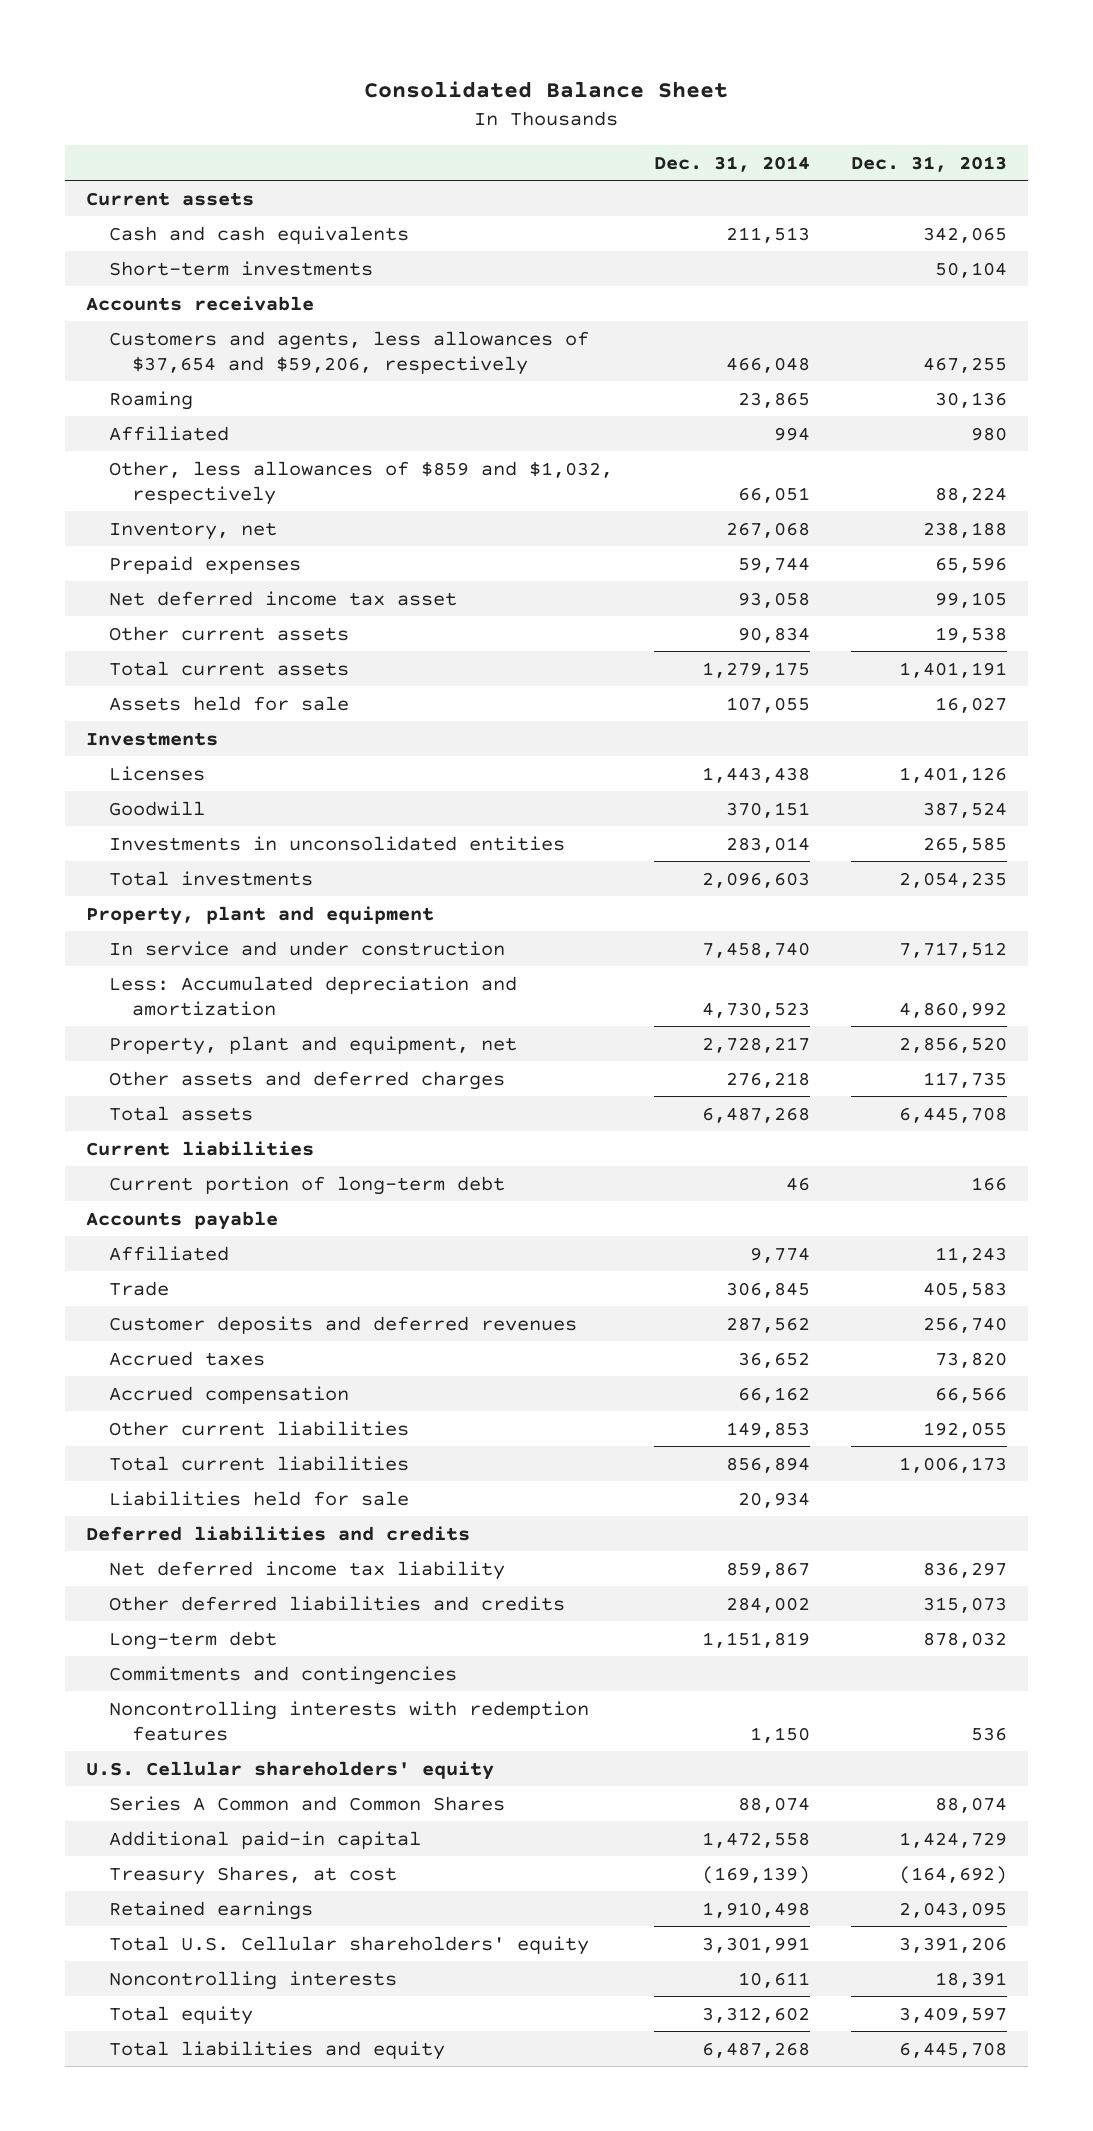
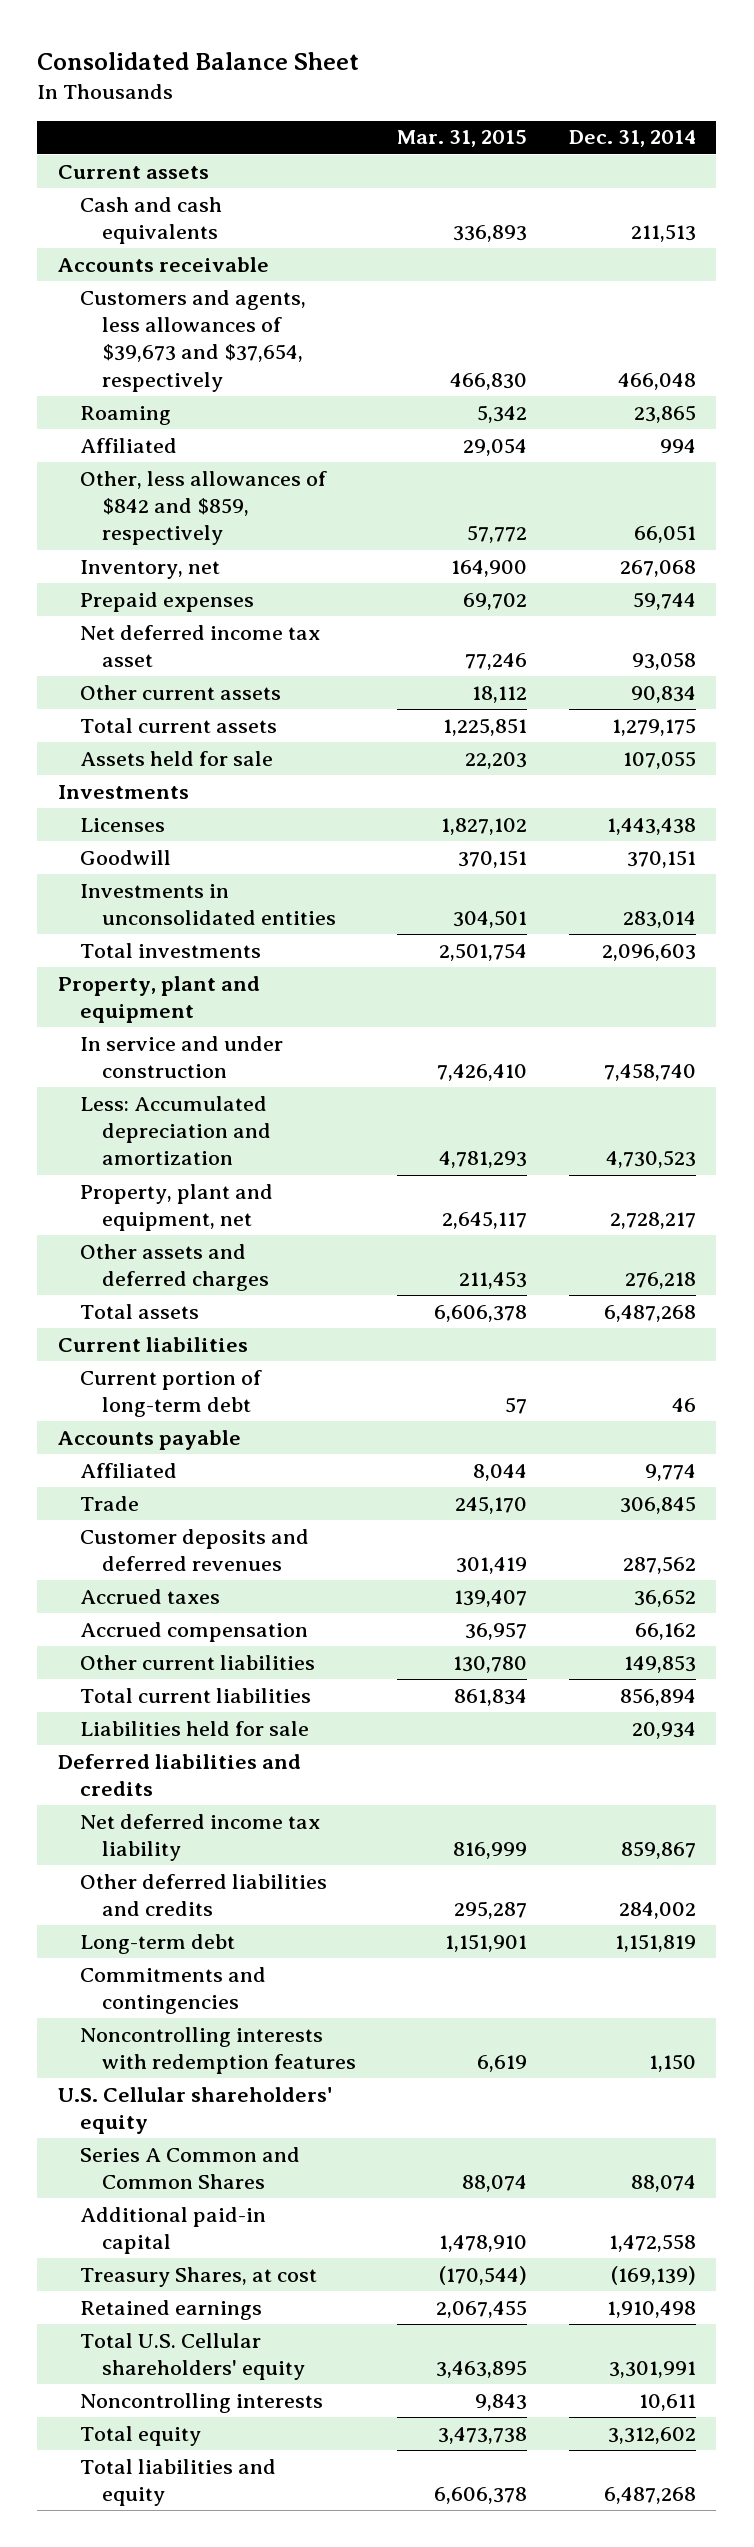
- | Dec. 31, 2014 | Dec. 31, 2013
+ | Mar. 31, 2015 | Dec. 31, 2014
- Short-term investments | | 50,104
- Customers and agents, less allowances of $37,654 and $59,206, respectively | 466,048 | 467,255
+ Customers and agents, less allowances of $39,673 and $37,654, respectively | 466,830 | 466,048
- Other, less allowances of $859 and $1,032, respectively | 66,051 | 88,224
+ Other, less allowances of $842 and $859, respectively | 57,772 | 66,051

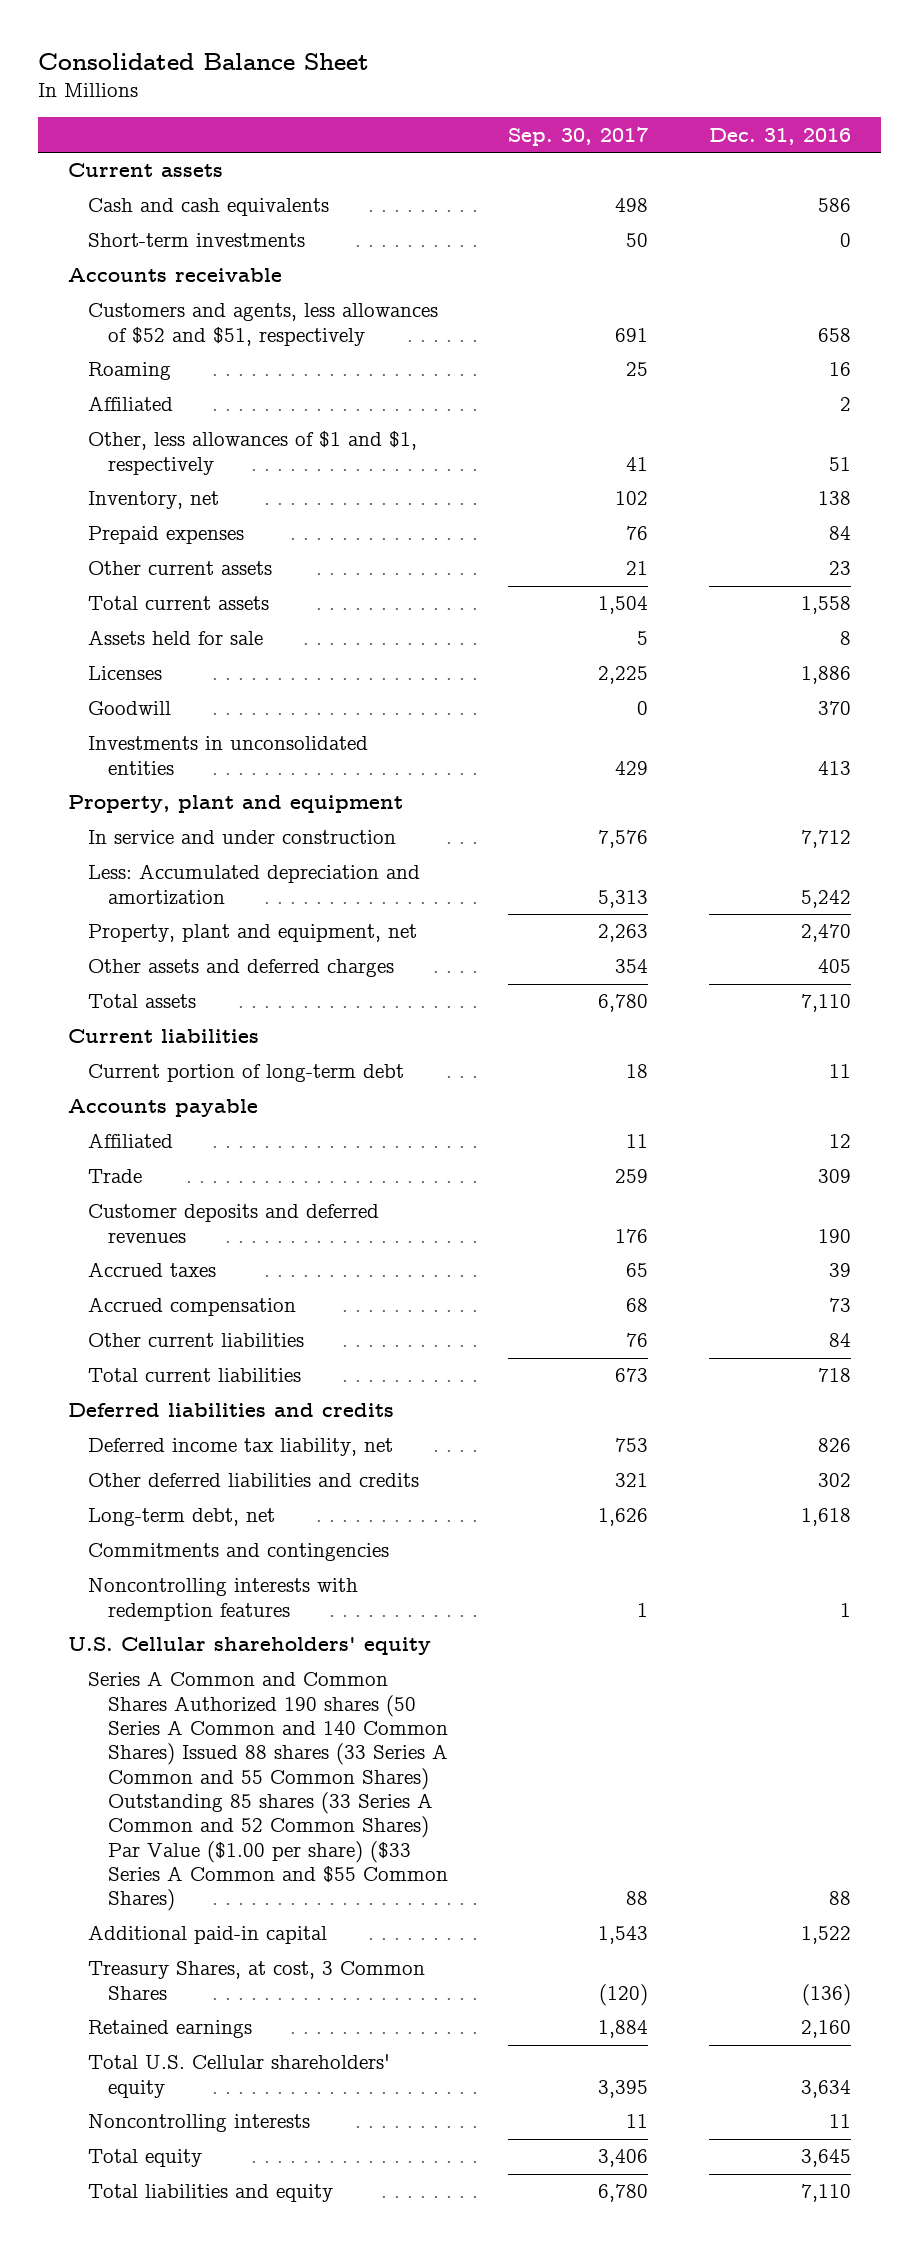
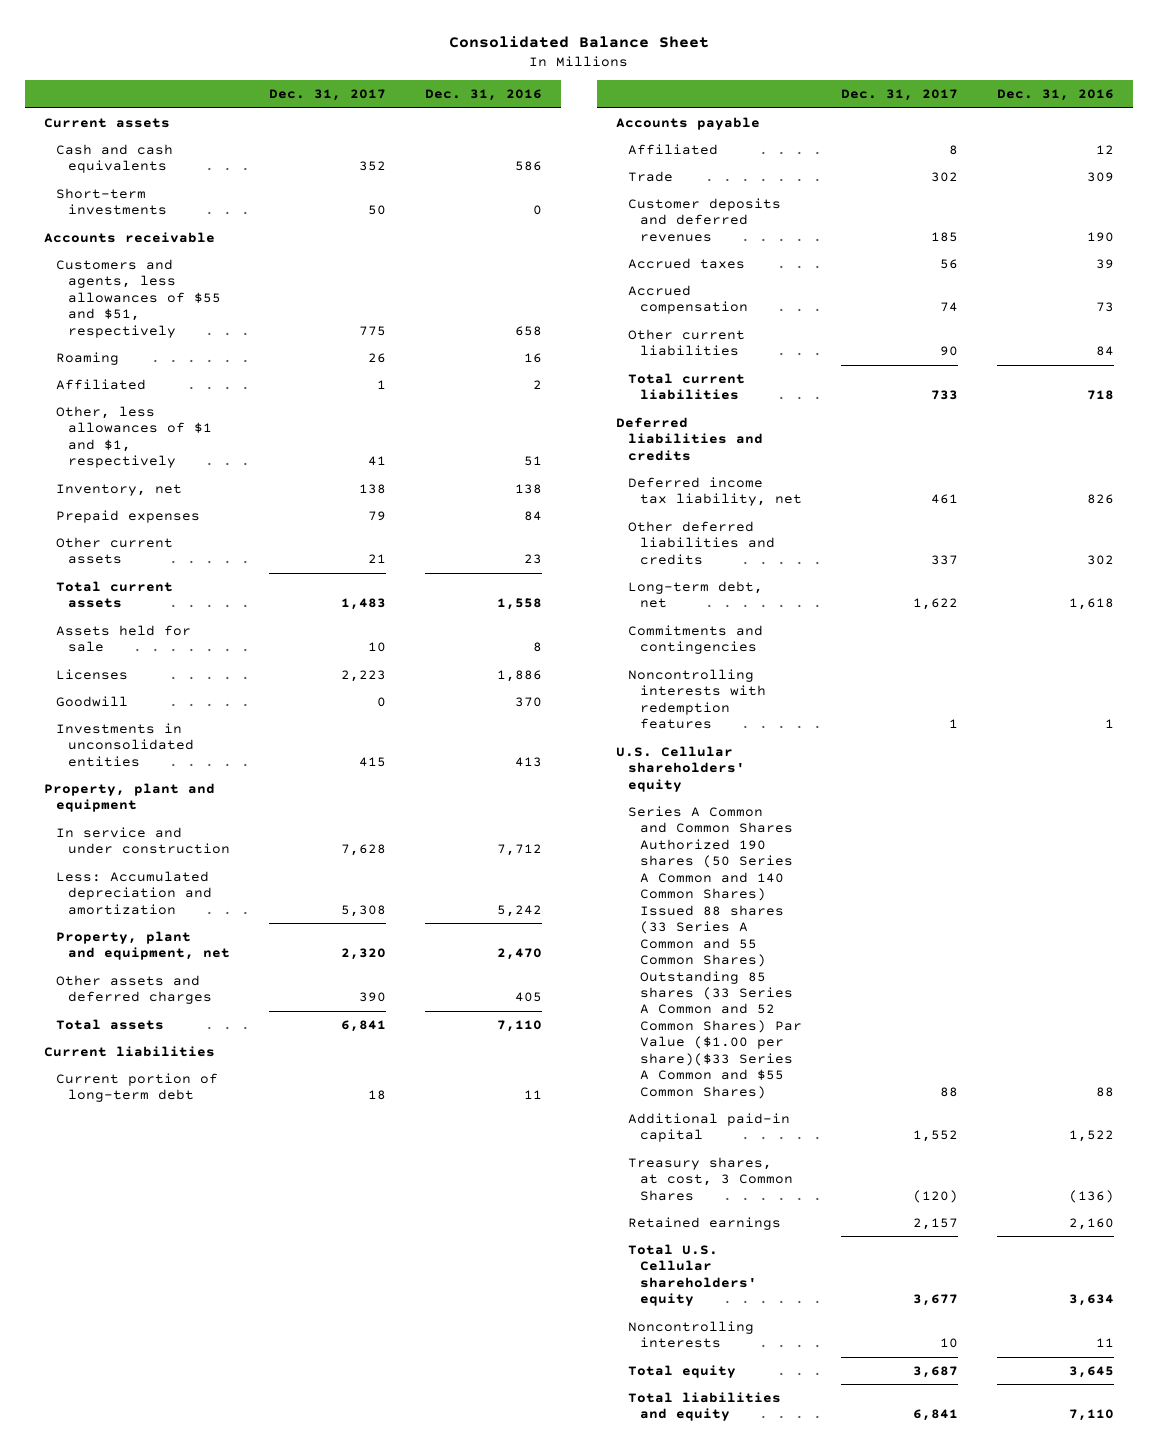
- | Sep. 30, 2017 | Dec. 31, 2016
+ | Dec. 31, 2017 | Dec. 31, 2016
- Customers and agents, less allowances of $52 and $51, respectively | 691 | 658
+ Customers and agents, less allowances of $55 and $51, respectively | 775 | 658
- Series A Common and Common Shares Authorized 190 shares (50 Series A Common and 140 Common Shares) Issued 88 shares (33 Series A Common and 55 Common Shares) Outstanding 85 shares (33 Series A Common and 52 Common Shares) Par Value ($1.00 per share) ($33 Series A Common and $55 Common Shares) | 88 | 88
+ Series A Common and Common Shares Authorized 190 shares (50 Series A Common and 140 Common Shares) Issued 88 shares (33 Series A Common and 55 Common Shares) Outstanding 85 shares (33 Series A Common and 52 Common Shares) Par Value ($1.00 per share)($33 Series A Common and $55 Common Shares) | 88 | 88
- Treasury Shares, at cost, 3 Common Shares | (120) | (136)
+ Treasury shares, at cost, 3 Common Shares | (120) | (136)

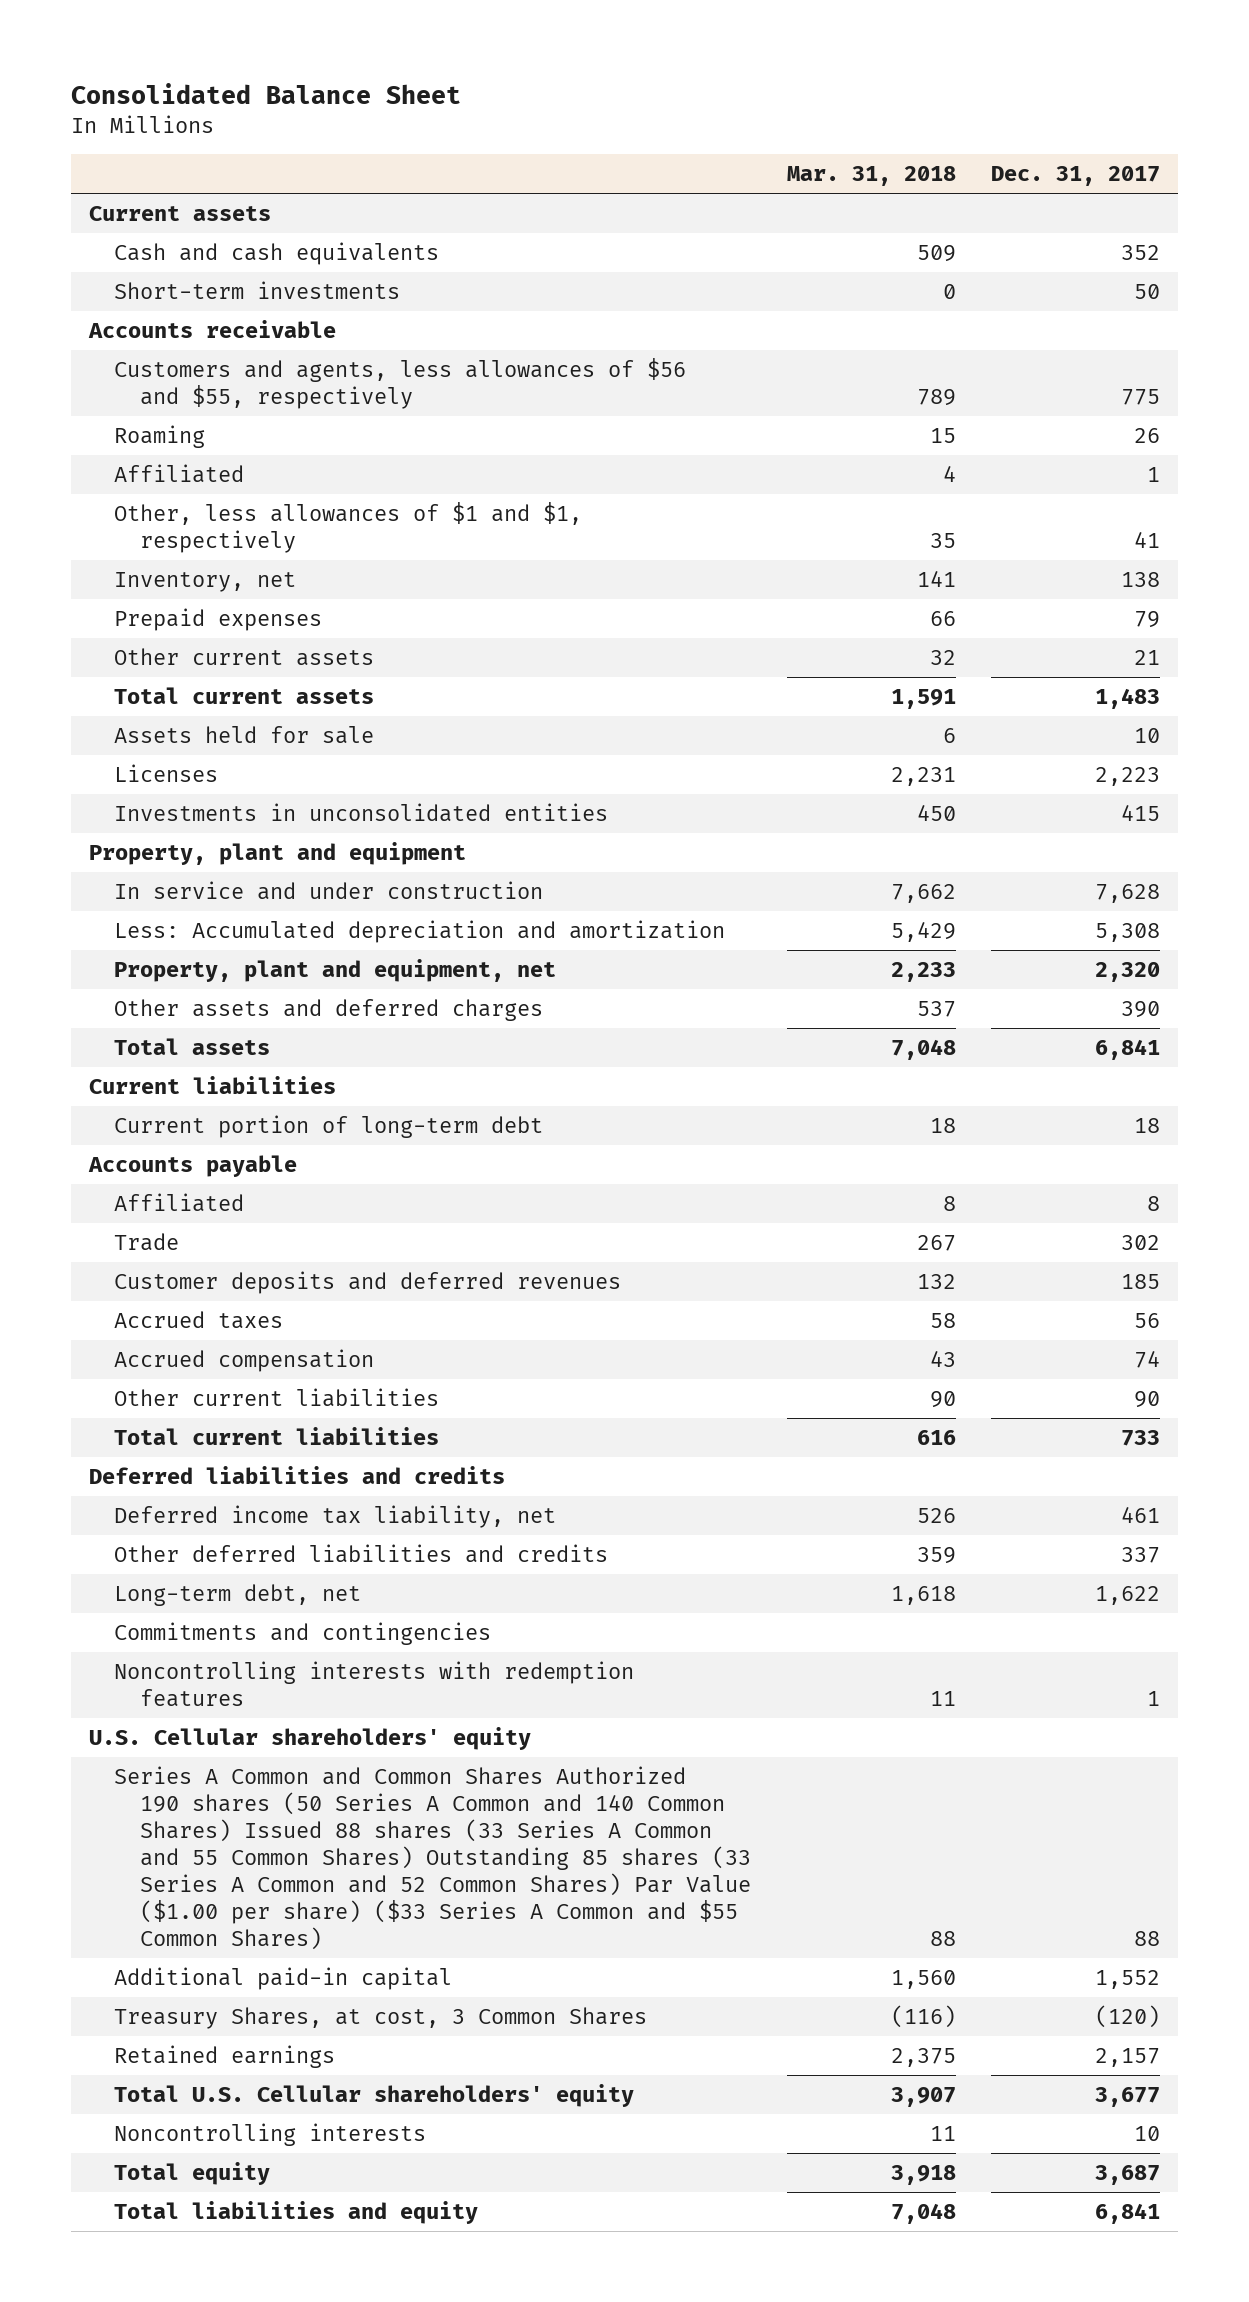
- | Dec. 31, 2017 | Dec. 31, 2016
+ | Mar. 31, 2018 | Dec. 31, 2017
- Customers and agents, less allowances of $55 and $51, respectively | 775 | 658
+ Customers and agents, less allowances of $56 and $55, respectively | 789 | 775
- Goodwill | 0 | 370
- Series A Common and Common Shares Authorized 190 shares (50 Series A Common and 140 Common Shares) Issued 88 shares (33 Series A Common and 55 Common Shares) Outstanding 85 shares (33 Series A Common and 52 Common Shares) Par Value ($1.00 per share)($33 Series A Common and $55 Common Shares) | 88 | 88
+ Series A Common and Common Shares Authorized 190 shares (50 Series A Common and 140 Common Shares) Issued 88 shares (33 Series A Common and 55 Common Shares) Outstanding 85 shares (33 Series A Common and 52 Common Shares) Par Value ($1.00 per share) ($33 Series A Common and $55 Common Shares) | 88 | 88
- Treasury shares, at cost, 3 Common Shares | (120) | (136)
+ Treasury Shares, at cost, 3 Common Shares | (116) | (120)

